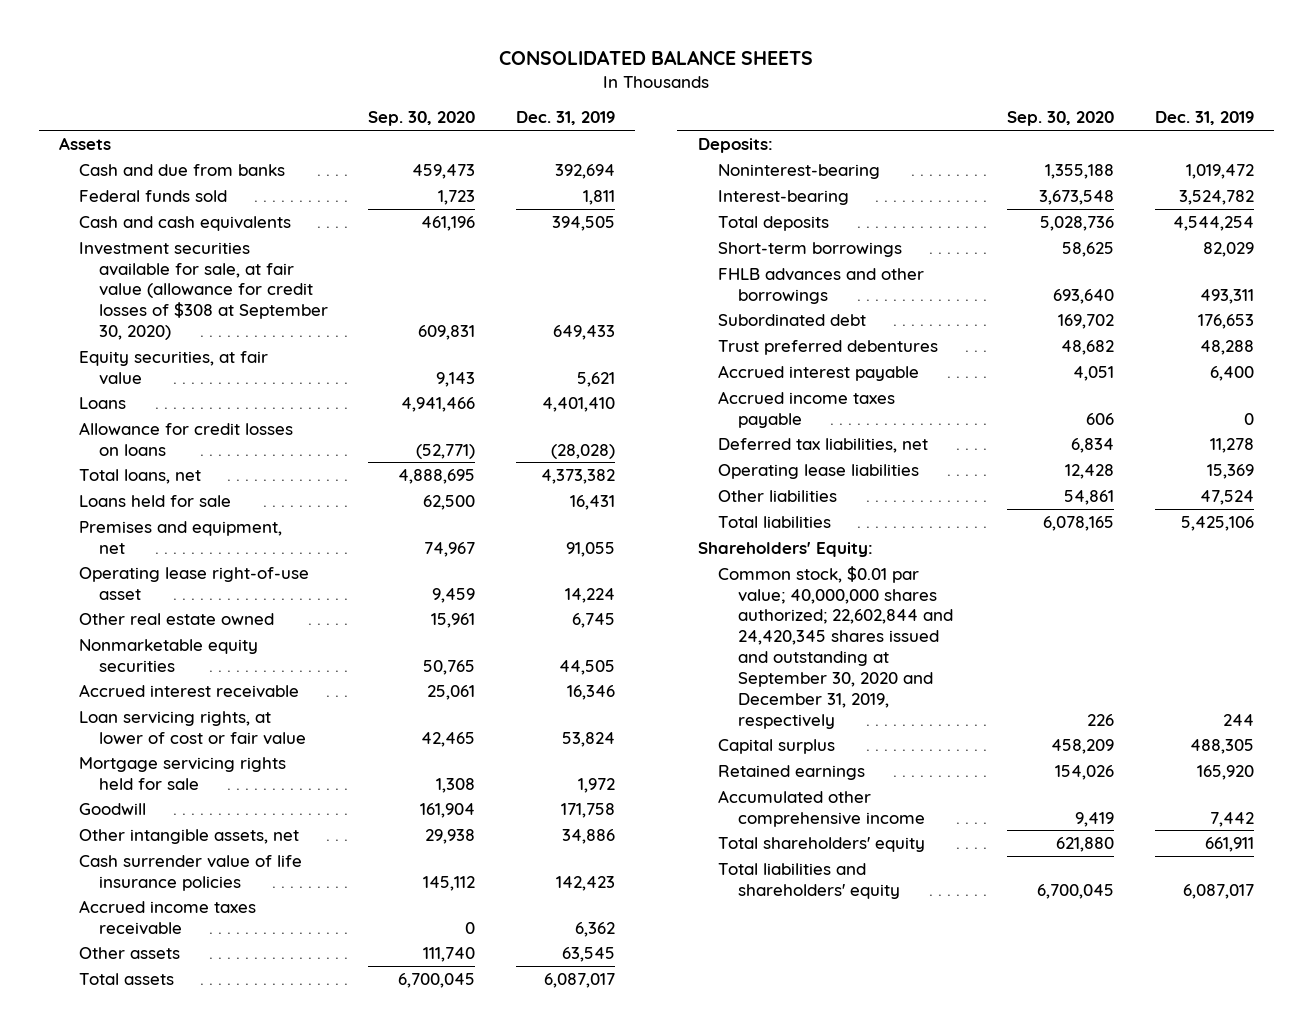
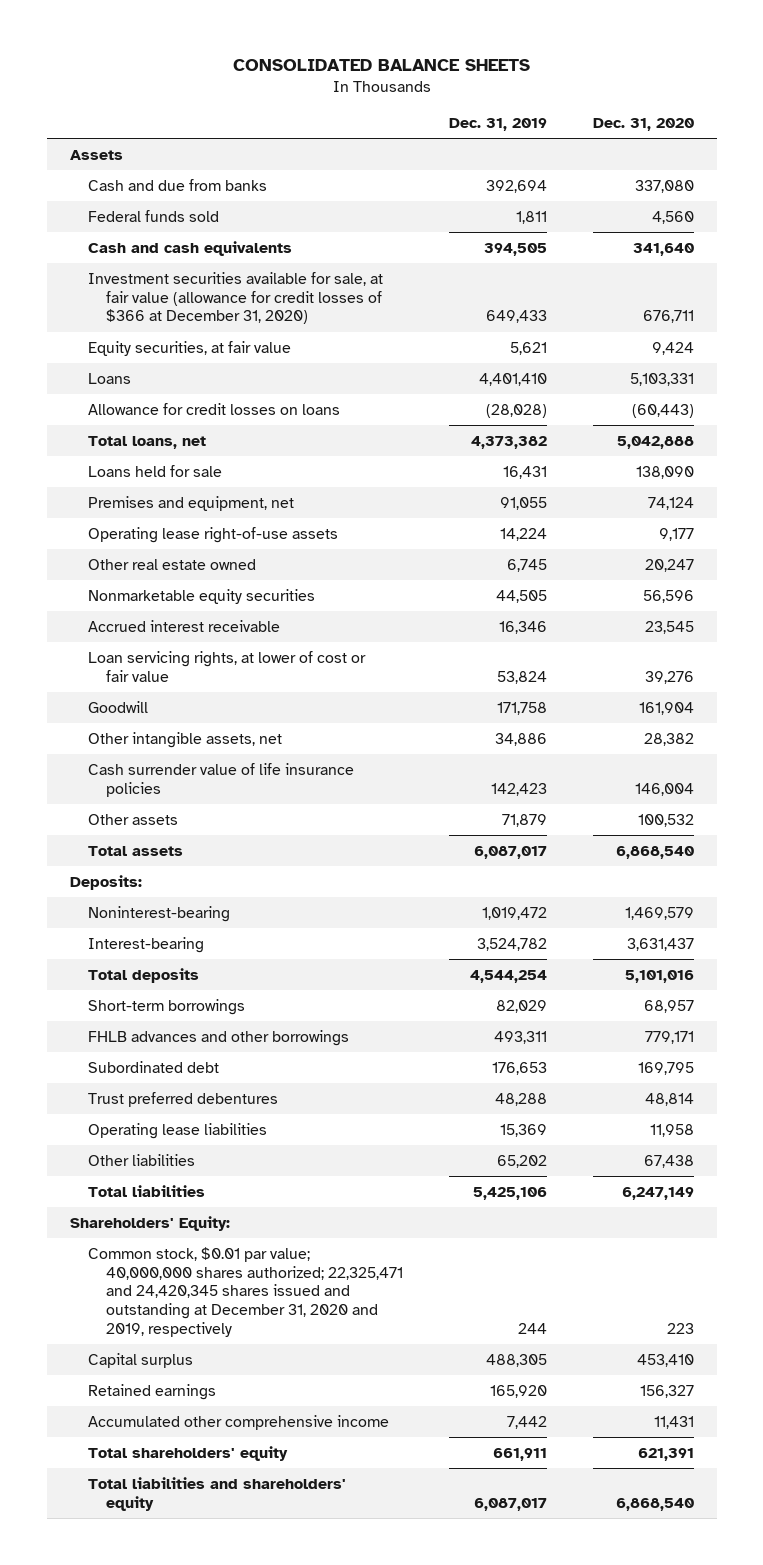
- | Sep. 30, 2020 | Dec. 31, 2019
+ | Dec. 31, 2019 | Dec. 31, 2020
- Investment securities available for sale, at fair value (allowance for credit losses of $308 at September 30, 2020) | 609,831 | 649,433
+ Investment securities available for sale, at fair value (allowance for credit losses of $366 at December 31, 2020) | 649,433 | 676,711
- Operating lease right-of-use asset | 9,459 | 14,224
+ Operating lease right-of-use assets | 14,224 | 9,177
- Mortgage servicing rights held for sale | 1,308 | 1,972
- Accrued income taxes receivable | 0 | 6,362
- Other assets | 111,740 | 63,545
+ Other assets | 71,879 | 100,532
- Accrued interest payable | 4,051 | 6,400
- Accrued income taxes payable | 606 | 0
- Deferred tax liabilities, net | 6,834 | 11,278
- Other liabilities | 54,861 | 47,524
+ Other liabilities | 65,202 | 67,438
- Common stock, $0.01 par value; 40,000,000 shares authorized; 22,602,844 and 24,420,345 shares issued and outstanding at September 30, 2020 and December 31, 2019, respectively | 226 | 244
+ Common stock, $0.01 par value; 40,000,000 shares authorized; 22,325,471 and 24,420,345 shares issued and outstanding at December 31, 2020 and 2019, respectively | 244 | 223

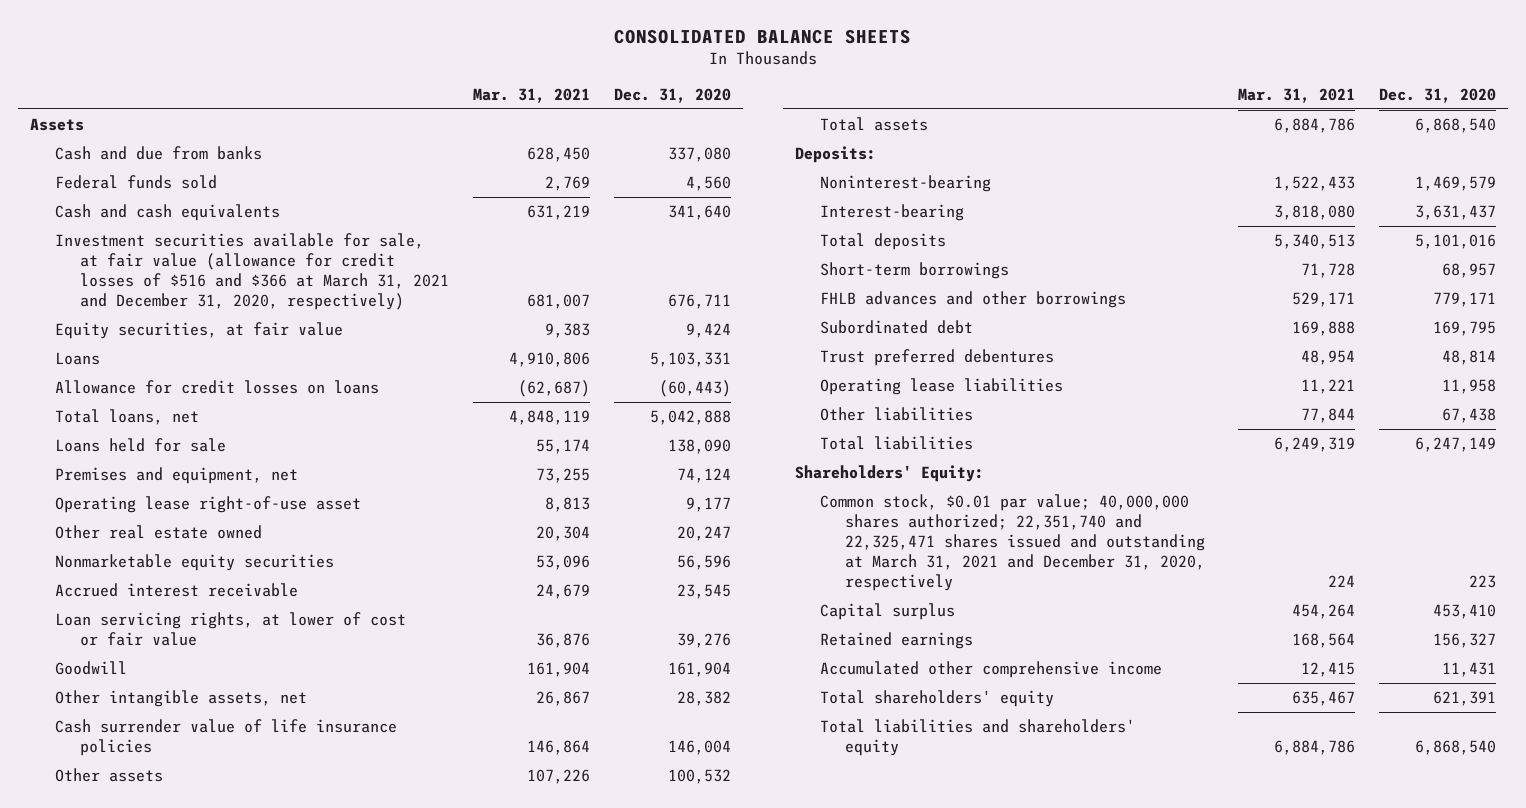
- | Dec. 31, 2019 | Dec. 31, 2020
+ | Mar. 31, 2021 | Dec. 31, 2020
- Investment securities available for sale, at fair value (allowance for credit losses of $366 at December 31, 2020) | 649,433 | 676,711
+ Investment securities available for sale, at fair value (allowance for credit losses of $516 and $366 at March 31, 2021 and December 31, 2020, respectively) | 681,007 | 676,711
- Operating lease right-of-use assets | 14,224 | 9,177
+ Operating lease right-of-use asset | 8,813 | 9,177
- Common stock, $0.01 par value; 40,000,000 shares authorized; 22,325,471 and 24,420,345 shares issued and outstanding at December 31, 2020 and 2019, respectively | 244 | 223
+ Common stock, $0.01 par value; 40,000,000 shares authorized; 22,351,740 and 22,325,471 shares issued and outstanding at March 31, 2021 and December 31, 2020, respectively | 224 | 223

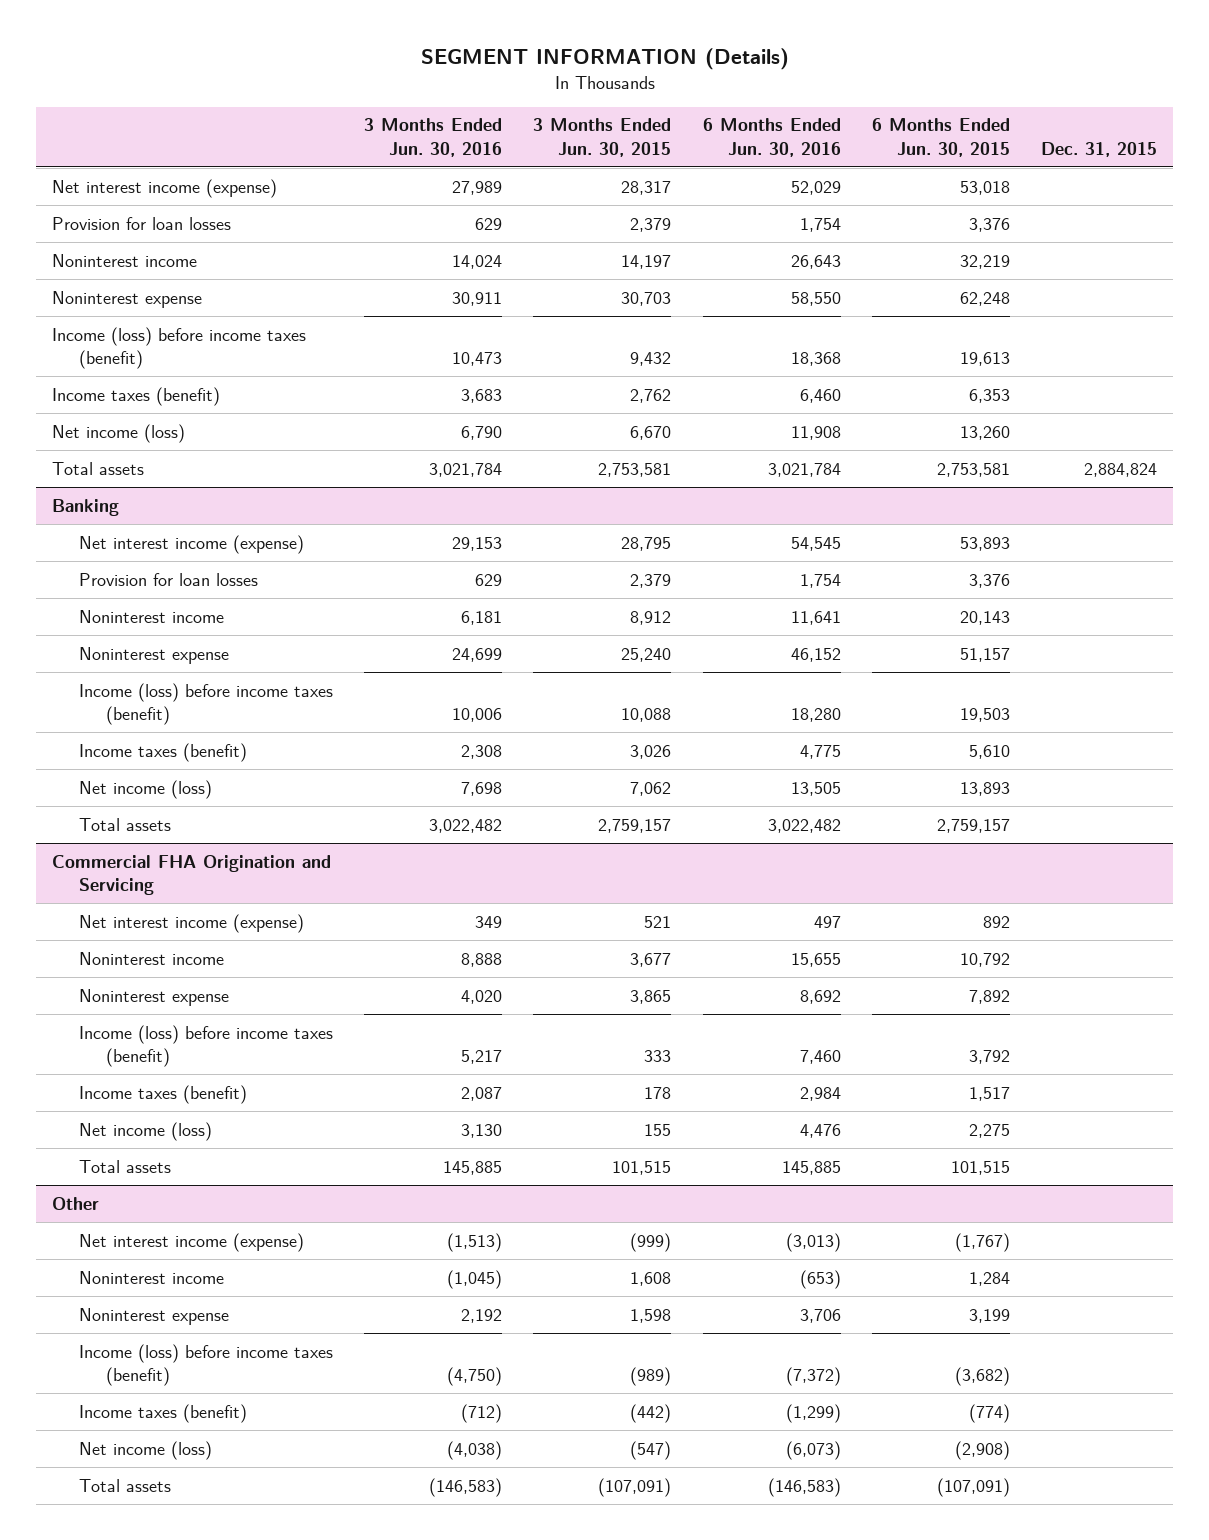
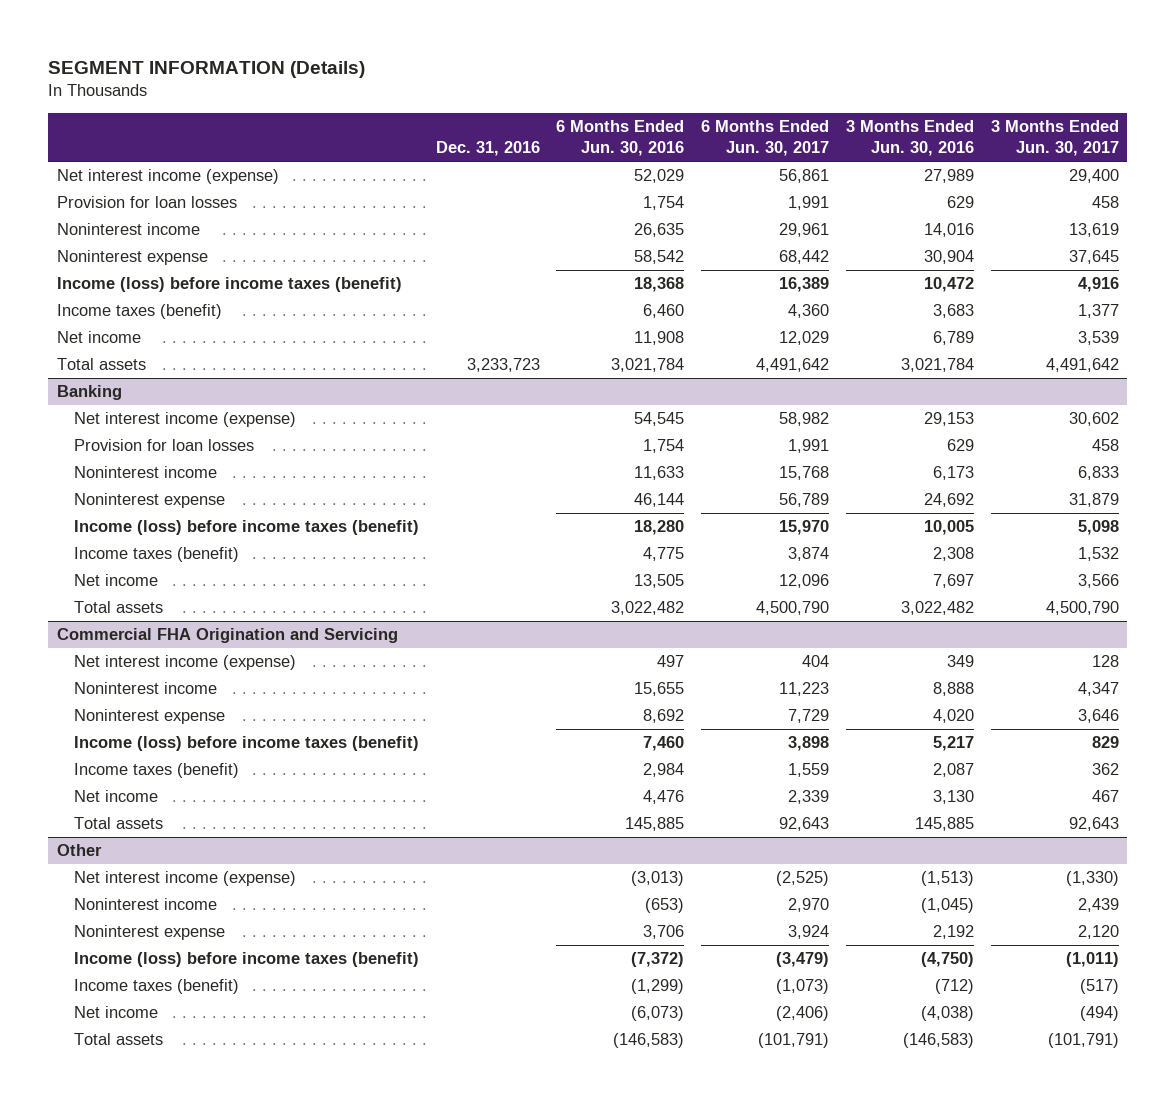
- | 3 Months Ended Jun. 30, 2016 | 3 Months Ended Jun. 30, 2015 | 6 Months Ended Jun. 30, 2016 | 6 Months Ended Jun. 30, 2015 | Dec. 31, 2015
+ | Dec. 31, 2016 | 6 Months Ended Jun. 30, 2016 | 6 Months Ended Jun. 30, 2017 | 3 Months Ended Jun. 30, 2016 | 3 Months Ended Jun. 30, 2017
- Noninterest income | 14,024 | 14,197 | 26,643 | 32,219 |
- Noninterest expense | 30,911 | 30,703 | 58,550 | 62,248 |
- Income (loss) before income taxes (benefit) | 10,473 | 9,432 | 18,368 | 19,613 |
+ Noninterest income | | 26,635 | 29,961 | 14,016 | 13,619
+ Noninterest expense | | 58,542 | 68,442 | 30,904 | 37,645
+ Income (loss) before income taxes (benefit) | | 18,368 | 16,389 | 10,472 | 4,916
- Net income (loss) | 6,790 | 6,670 | 11,908 | 13,260 |
+ Net income | | 11,908 | 12,029 | 6,789 | 3,539
@ Banking
- Noninterest income | 6,181 | 8,912 | 11,641 | 20,143 |
- Noninterest expense | 24,699 | 25,240 | 46,152 | 51,157 |
- Income (loss) before income taxes (benefit) | 10,006 | 10,088 | 18,280 | 19,503 |
+ Noninterest income | | 11,633 | 15,768 | 6,173 | 6,833
+ Noninterest expense | | 46,144 | 56,789 | 24,692 | 31,879
+ Income (loss) before income taxes (benefit) | | 18,280 | 15,970 | 10,005 | 5,098
- Net income (loss) | 7,698 | 7,062 | 13,505 | 13,893 |
+ Net income | | 13,505 | 12,096 | 7,697 | 3,566
@ Commercial FHA Origination and Servicing
- Net income (loss) | 3,130 | 155 | 4,476 | 2,275 |
+ Net income | | 4,476 | 2,339 | 3,130 | 467
@ Other
- Net income (loss) | (4,038) | (547) | (6,073) | (2,908) |
+ Net income | | (6,073) | (2,406) | (4,038) | (494)

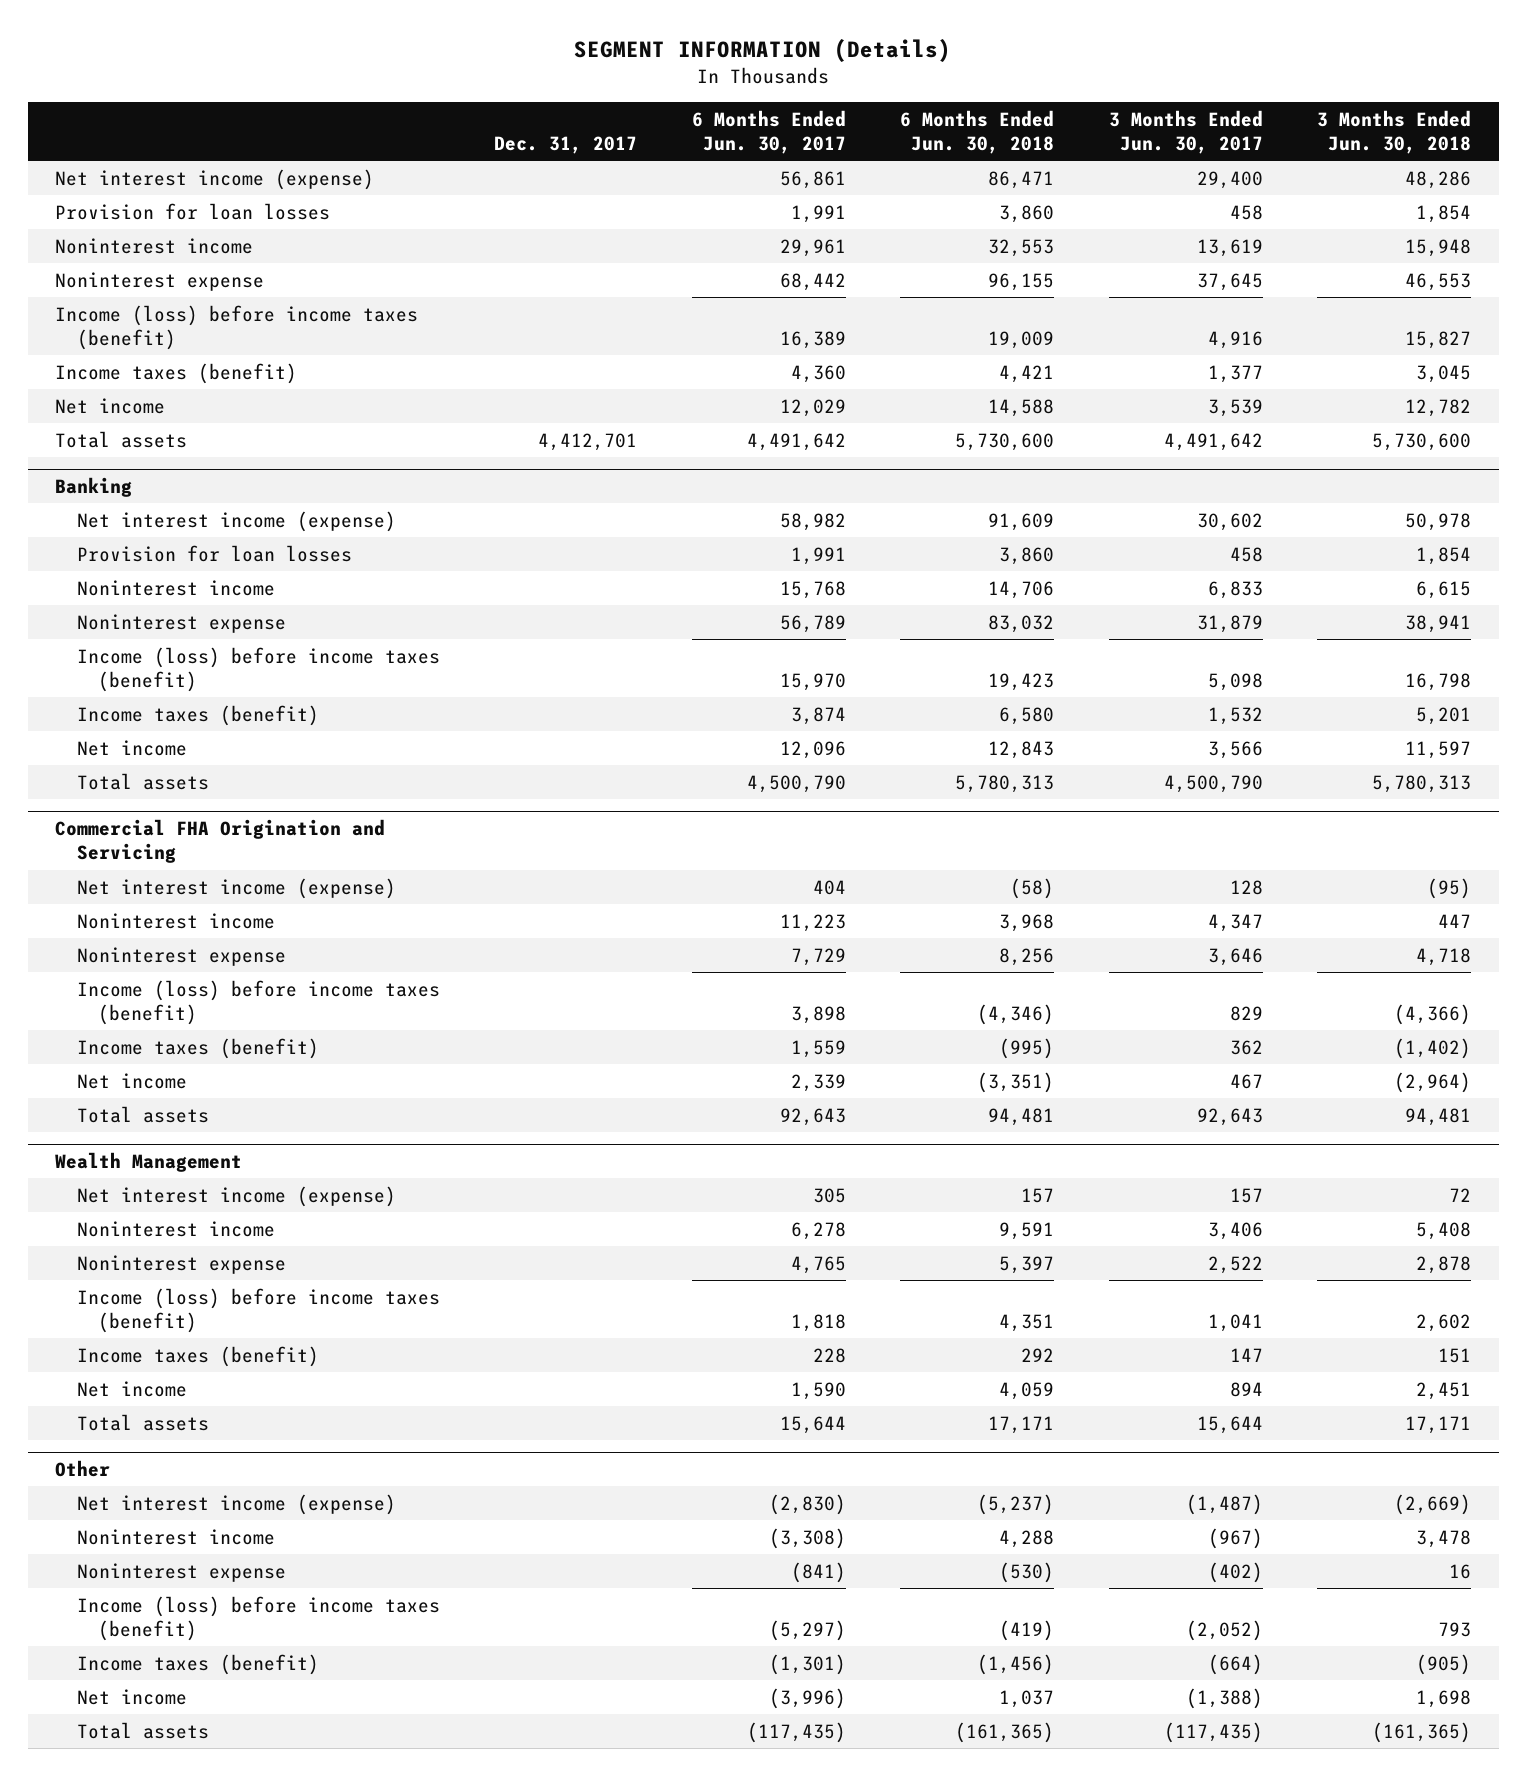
- | Dec. 31, 2016 | 6 Months Ended Jun. 30, 2016 | 6 Months Ended Jun. 30, 2017 | 3 Months Ended Jun. 30, 2016 | 3 Months Ended Jun. 30, 2017
+ | Dec. 31, 2017 | 6 Months Ended Jun. 30, 2017 | 6 Months Ended Jun. 30, 2018 | 3 Months Ended Jun. 30, 2017 | 3 Months Ended Jun. 30, 2018
+ Wealth Management
+ Net interest income (expense) | | 305 | 157 | 157 | 72
+ Noninterest income | | 6,278 | 9,591 | 3,406 | 5,408
+ Noninterest expense | | 4,765 | 5,397 | 2,522 | 2,878
+ Income (loss) before income taxes (benefit) | | 1,818 | 4,351 | 1,041 | 2,602
+ Income taxes (benefit) | | 228 | 292 | 147 | 151
+ Net income | | 1,590 | 4,059 | 894 | 2,451
+ Total assets | | 15,644 | 17,171 | 15,644 | 17,171
@ Other
- Net interest income (expense) | | (3,013) | (2,525) | (1,513) | (1,330)
- Noninterest income | | (653) | 2,970 | (1,045) | 2,439
- Noninterest expense | | 3,706 | 3,924 | 2,192 | 2,120
- Income (loss) before income taxes (benefit) | | (7,372) | (3,479) | (4,750) | (1,011)
- Income taxes (benefit) | | (1,299) | (1,073) | (712) | (517)
- Net income | | (6,073) | (2,406) | (4,038) | (494)
- Total assets | | (146,583) | (101,791) | (146,583) | (101,791)
+ Net interest income (expense) | | (2,830) | (5,237) | (1,487) | (2,669)
+ Noninterest income | | (3,308) | 4,288 | (967) | 3,478
+ Noninterest expense | | (841) | (530) | (402) | 16
+ Income (loss) before income taxes (benefit) | | (5,297) | (419) | (2,052) | 793
+ Income taxes (benefit) | | (1,301) | (1,456) | (664) | (905)
+ Net income | | (3,996) | 1,037 | (1,388) | 1,698
+ Total assets | | (117,435) | (161,365) | (117,435) | (161,365)

